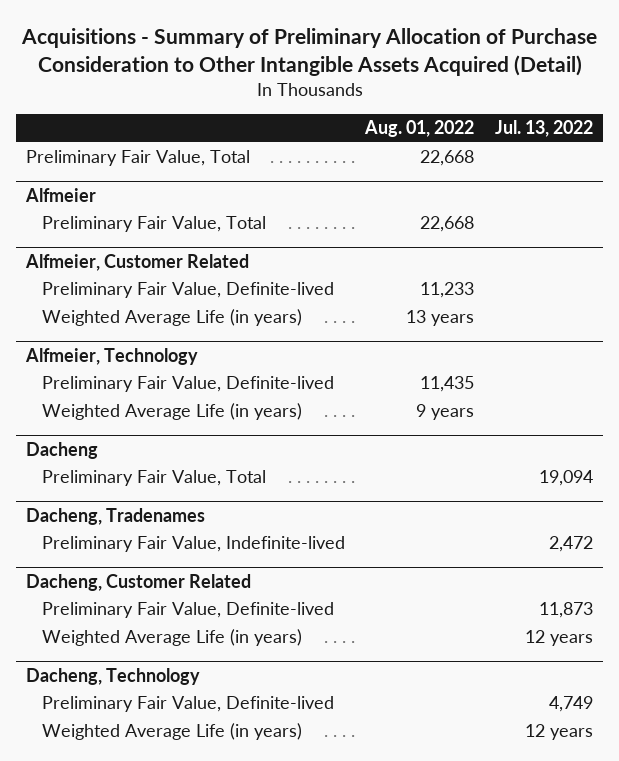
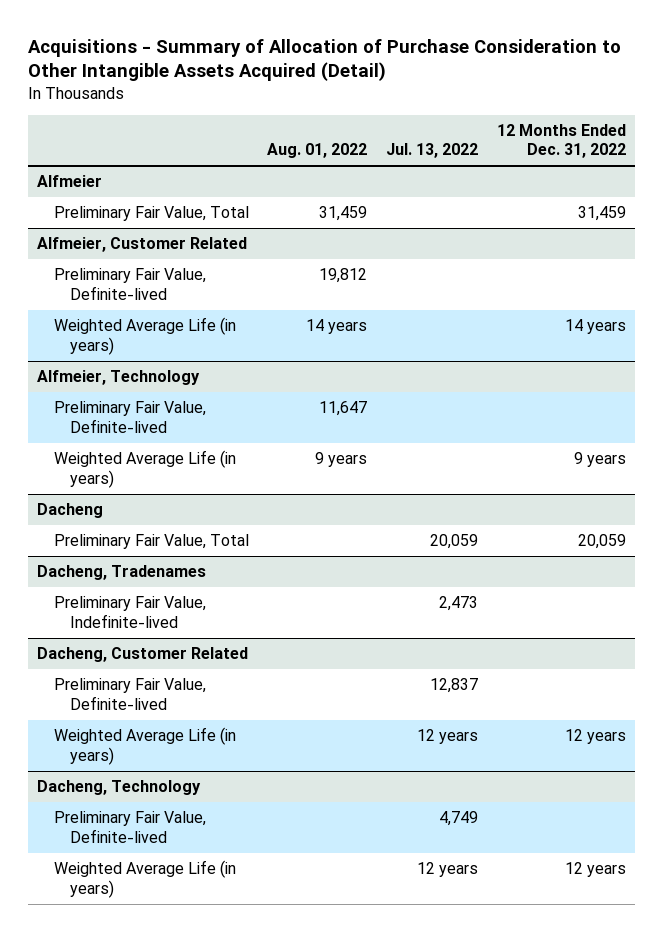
- Acquisitions - Summary of Preliminary Allocation of Purchase Consideration to Other Intangible Assets Acquired (Detail)
+ Acquisitions - Summary of Allocation of Purchase Consideration to Other Intangible Assets Acquired (Detail)
- | Aug. 01, 2022 | Jul. 13, 2022
+ | Aug. 01, 2022 | Jul. 13, 2022 | 12 Months Ended Dec. 31, 2022
- Preliminary Fair Value, Total | 22,668 |
@ Alfmeier
- Preliminary Fair Value, Total | 22,668 |
+ Preliminary Fair Value, Total | 31,459 | | 31,459
@ Alfmeier, Customer Related
- Preliminary Fair Value, Definite-lived | 11,233 |
- Weighted Average Life (in years) | 13 years |
+ Preliminary Fair Value, Definite-lived | 19,812 | |
+ Weighted Average Life (in years) | 14 years | | 14 years
@ Alfmeier, Technology
- Preliminary Fair Value, Definite-lived | 11,435 |
+ Preliminary Fair Value, Definite-lived | 11,647 | |
@ Dacheng
- Preliminary Fair Value, Total | | 19,094
+ Preliminary Fair Value, Total | | 20,059 | 20,059
@ Dacheng, Tradenames
- Preliminary Fair Value, Indefinite-lived | | 2,472
+ Preliminary Fair Value, Indefinite-lived | | 2,473 |
@ Dacheng, Customer Related
- Preliminary Fair Value, Definite-lived | | 11,873
+ Preliminary Fair Value, Definite-lived | | 12,837 |

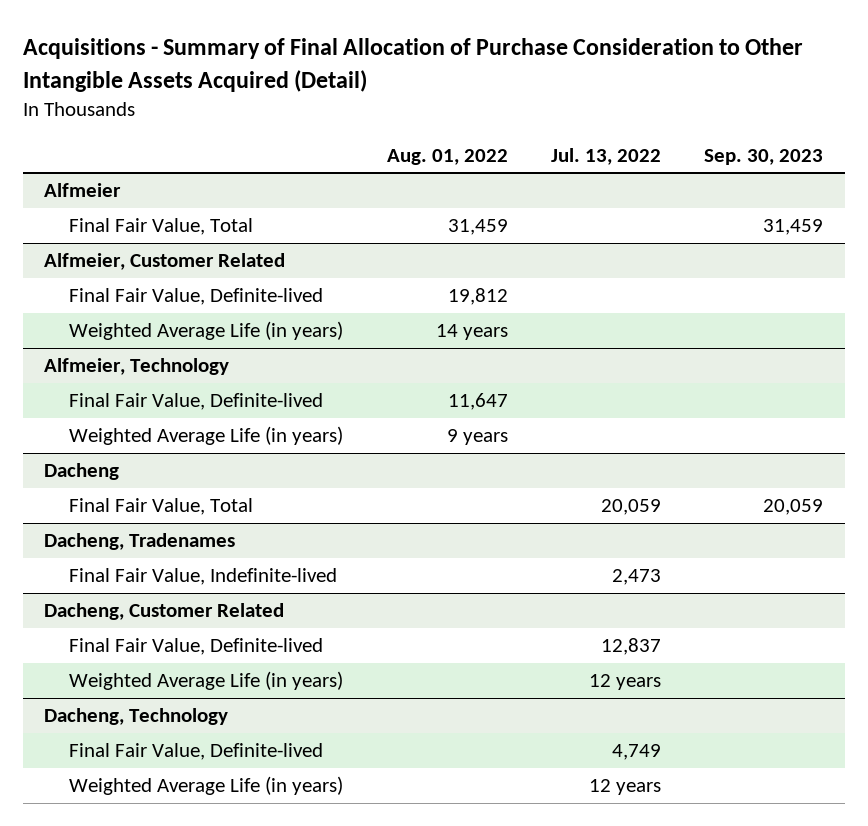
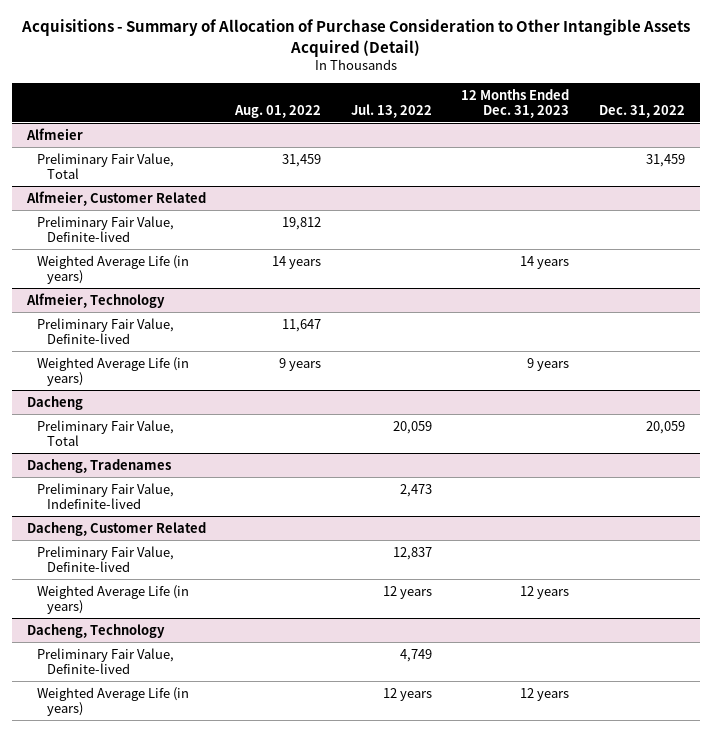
- Acquisitions - Summary of Final Allocation of Purchase Consideration to Other Intangible Assets Acquired (Detail)
+ Acquisitions - Summary of Allocation of Purchase Consideration to Other Intangible Assets Acquired (Detail)
- | Aug. 01, 2022 | Jul. 13, 2022 | Sep. 30, 2023
+ | Aug. 01, 2022 | Jul. 13, 2022 | 12 Months Ended Dec. 31, 2023 | Dec. 31, 2022
@ Alfmeier
- Final Fair Value, Total | 31,459 | | 31,459
+ Preliminary Fair Value, Total | 31,459 | | | 31,459
@ Alfmeier, Customer Related
- Final Fair Value, Definite-lived | 19,812 | |
+ Preliminary Fair Value, Definite-lived | 19,812 | | |
@ Alfmeier, Technology
- Final Fair Value, Definite-lived | 11,647 | |
+ Preliminary Fair Value, Definite-lived | 11,647 | | |
@ Dacheng
- Final Fair Value, Total | | 20,059 | 20,059
+ Preliminary Fair Value, Total | | 20,059 | | 20,059
@ Dacheng, Tradenames
- Final Fair Value, Indefinite-lived | | 2,473 |
+ Preliminary Fair Value, Indefinite-lived | | 2,473 | |
@ Dacheng, Customer Related
- Final Fair Value, Definite-lived | | 12,837 |
+ Preliminary Fair Value, Definite-lived | | 12,837 | |
@ Dacheng, Technology
- Final Fair Value, Definite-lived | | 4,749 |
+ Preliminary Fair Value, Definite-lived | | 4,749 | |

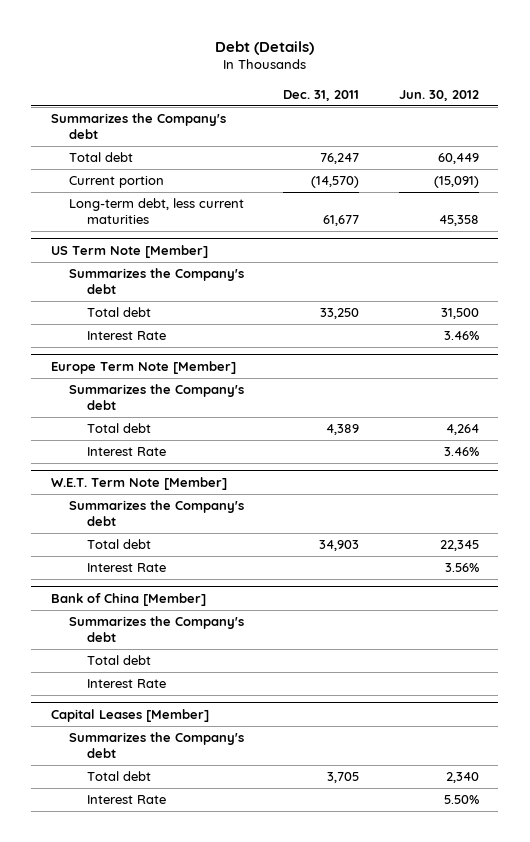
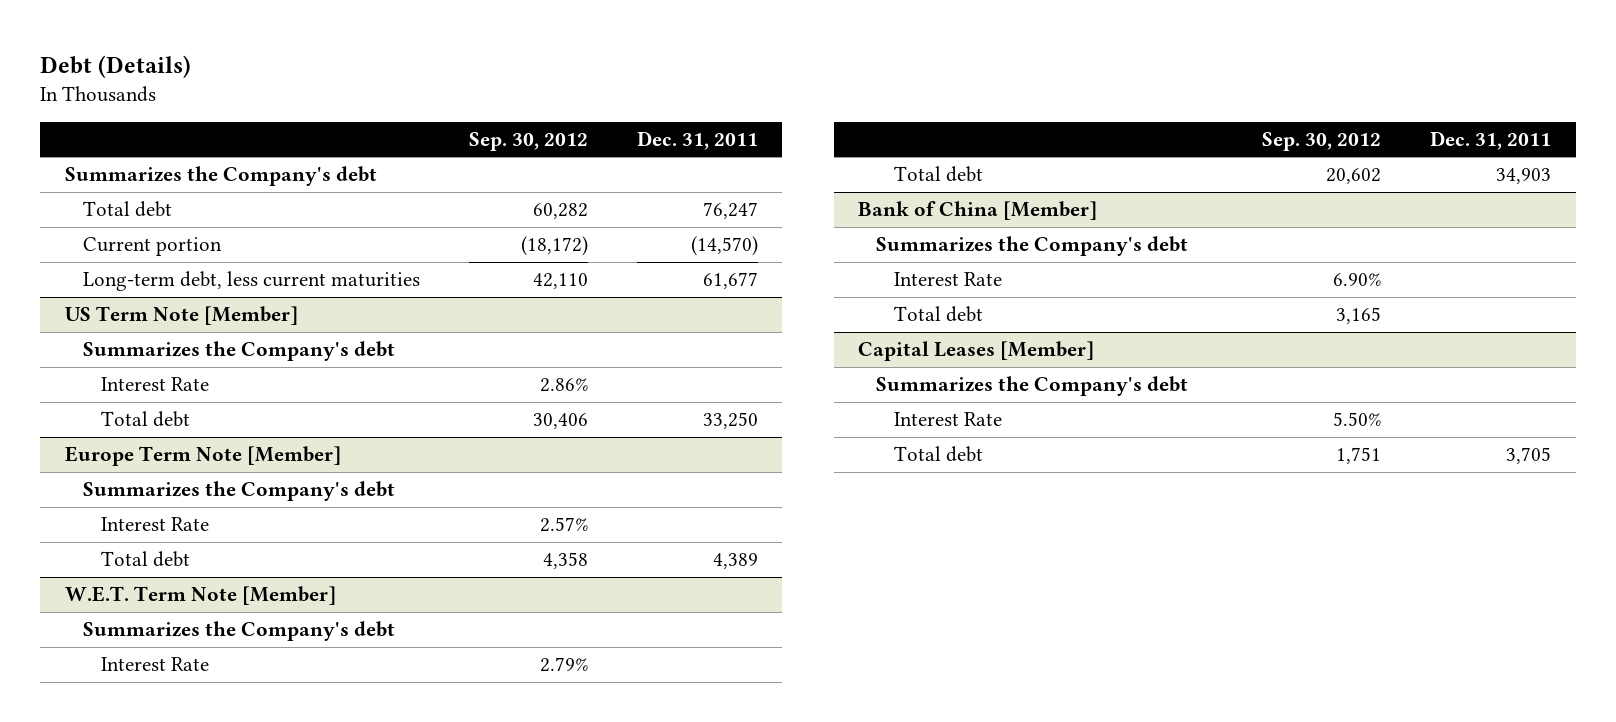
- | Dec. 31, 2011 | Jun. 30, 2012
+ | Sep. 30, 2012 | Dec. 31, 2011
@ US Term Note [Member]
moved down: Total debt | 30,406 | 33,250
@ Europe Term Note [Member]
moved down: Total debt | 4,358 | 4,389
@ W.E.T. Term Note [Member]
moved down: Total debt | 20,602 | 34,903
@ Bank of China [Member]
moved down: Total debt | 3,165 |
@ Capital Leases [Member]
moved down: Total debt | 1,751 | 3,705

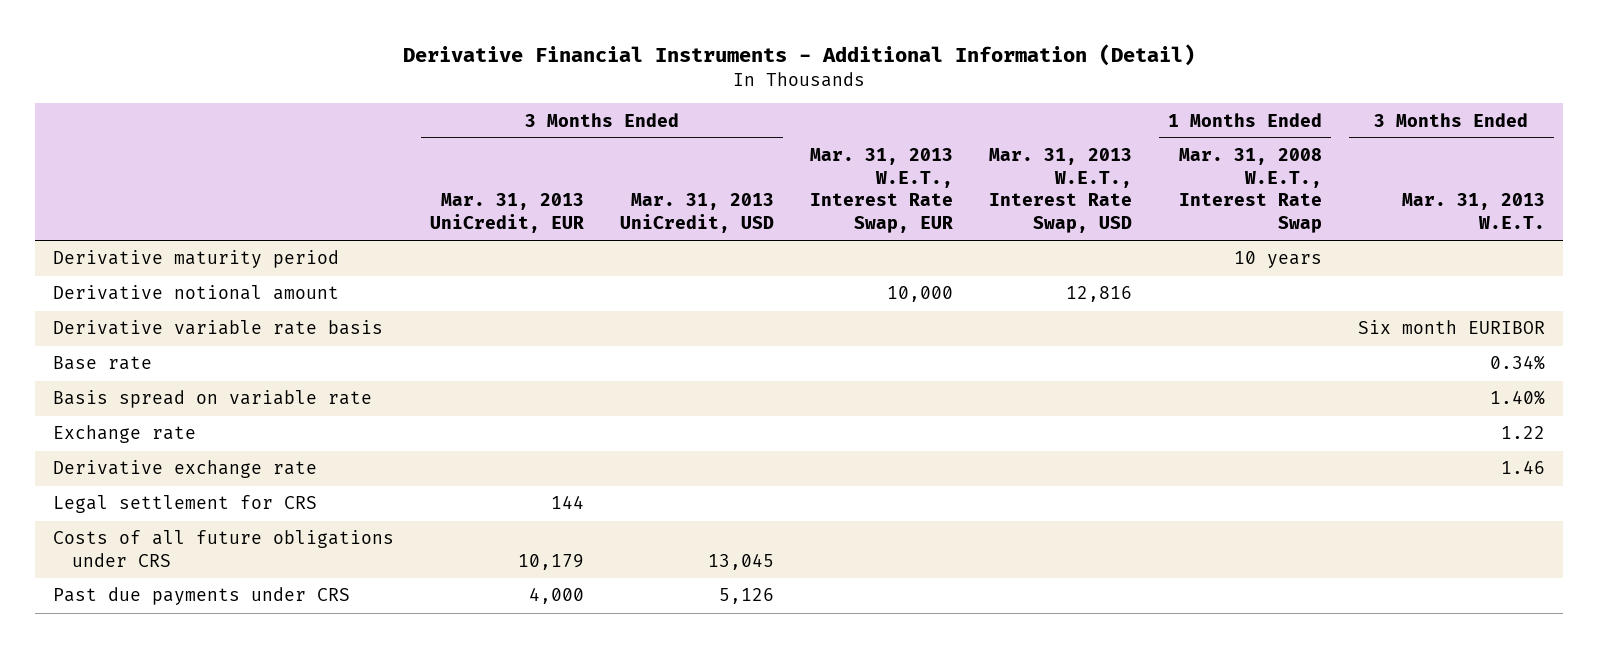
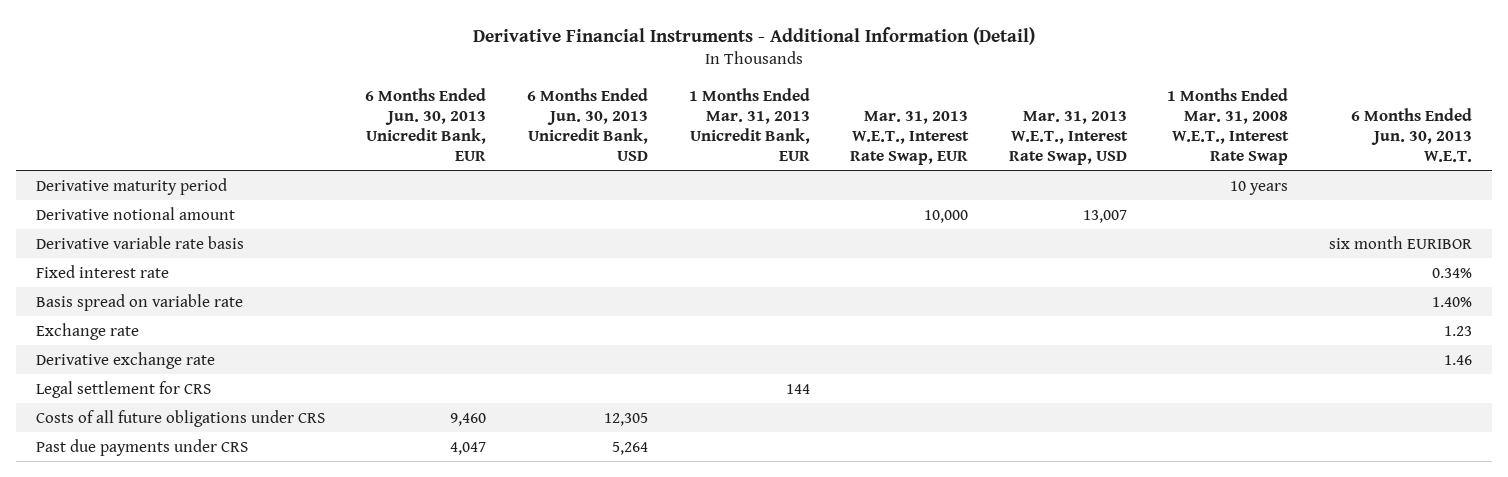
- | 3 Months Ended Mar. 31, 2013 UniCredit, EUR | 3 Months Ended Mar. 31, 2013 UniCredit, USD | Mar. 31, 2013 W.E.T., Interest Rate Swap, EUR | Mar. 31, 2013 W.E.T., Interest Rate Swap, USD | 1 Months Ended Mar. 31, 2008 W.E.T., Interest Rate Swap | 3 Months Ended Mar. 31, 2013 W.E.T.
+ | 6 Months Ended Jun. 30, 2013 Unicredit Bank, EUR | 6 Months Ended Jun. 30, 2013 Unicredit Bank, USD | 1 Months Ended Mar. 31, 2013 Unicredit Bank, EUR | Mar. 31, 2013 W.E.T., Interest Rate Swap, EUR | Mar. 31, 2013 W.E.T., Interest Rate Swap, USD | 1 Months Ended Mar. 31, 2008 W.E.T., Interest Rate Swap | 6 Months Ended Jun. 30, 2013 W.E.T.
- Derivative notional amount | | | 10,000 | 12,816 | |
+ Derivative notional amount | | | | 10,000 | 13,007 | |
- Base rate | | | | | | 0.34%
+ Fixed interest rate | | | | | | | 0.34%

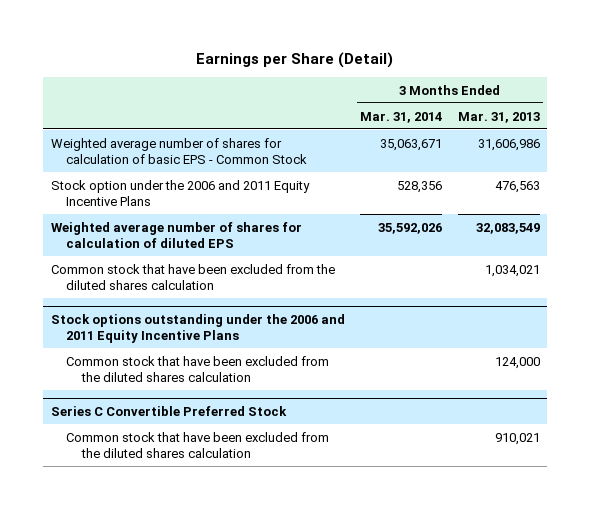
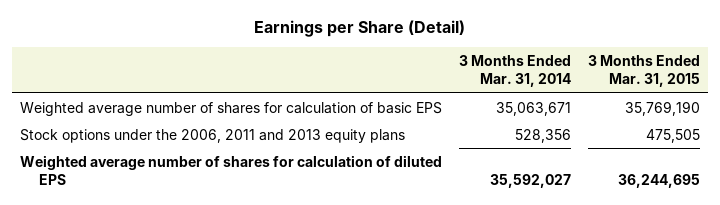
- | 3 Months Ended Mar. 31, 2014 | 3 Months Ended Mar. 31, 2013
+ | 3 Months Ended Mar. 31, 2014 | 3 Months Ended Mar. 31, 2015
- Weighted average number of shares for calculation of basic EPS - Common Stock | 35,063,671 | 31,606,986
- Stock option under the 2006 and 2011 Equity Incentive Plans | 528,356 | 476,563
- Weighted average number of shares for calculation of diluted EPS | 35,592,026 | 32,083,549
- Common stock that have been excluded from the diluted shares calculation | | 1,034,021
- Stock options outstanding under the 2006 and 2011 Equity Incentive Plans
- Common stock that have been excluded from the diluted shares calculation | | 124,000
- Series C Convertible Preferred Stock
- Common stock that have been excluded from the diluted shares calculation | | 910,021
+ Weighted average number of shares for calculation of basic EPS | 35,063,671 | 35,769,190
+ Stock options under the 2006, 2011 and 2013 equity plans | 528,356 | 475,505
+ Weighted average number of shares for calculation of diluted EPS | 35,592,027 | 36,244,695

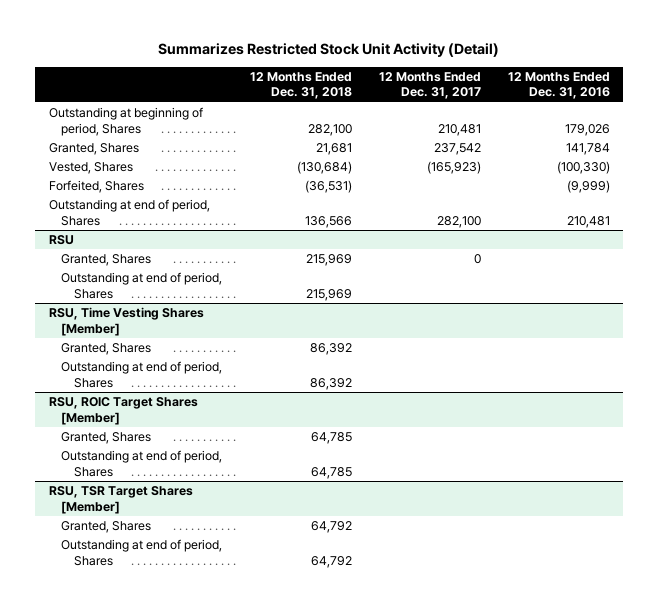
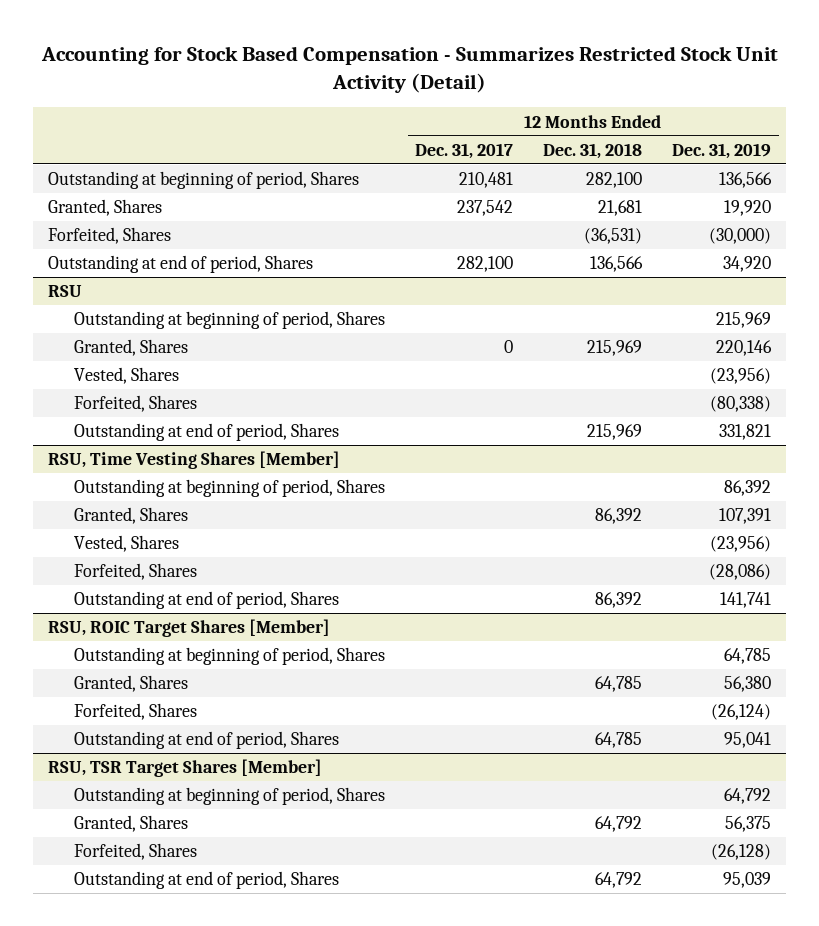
- Summarizes Restricted Stock Unit Activity (Detail)
+ Accounting for Stock Based Compensation - Summarizes Restricted Stock Unit Activity (Detail)
- | 12 Months Ended Dec. 31, 2018 | 12 Months Ended Dec. 31, 2017 | 12 Months Ended Dec. 31, 2016
+ | 12 Months Ended Dec. 31, 2017 | 12 Months Ended Dec. 31, 2018 | 12 Months Ended Dec. 31, 2019
- Vested, Shares | (130,684) | (165,923) | (100,330)
@ RSU
+ Outstanding at beginning of period, Shares | | | 215,969
+ Vested, Shares | | | (23,956)
+ Forfeited, Shares | | | (80,338)
@ RSU, Time Vesting Shares [Member]
+ Outstanding at beginning of period, Shares | | | 86,392
+ Vested, Shares | | | (23,956)
+ Forfeited, Shares | | | (28,086)
@ RSU, ROIC Target Shares [Member]
+ Outstanding at beginning of period, Shares | | | 64,785
+ Forfeited, Shares | | | (26,124)
@ RSU, TSR Target Shares [Member]
+ Outstanding at beginning of period, Shares | | | 64,792
+ Forfeited, Shares | | | (26,128)

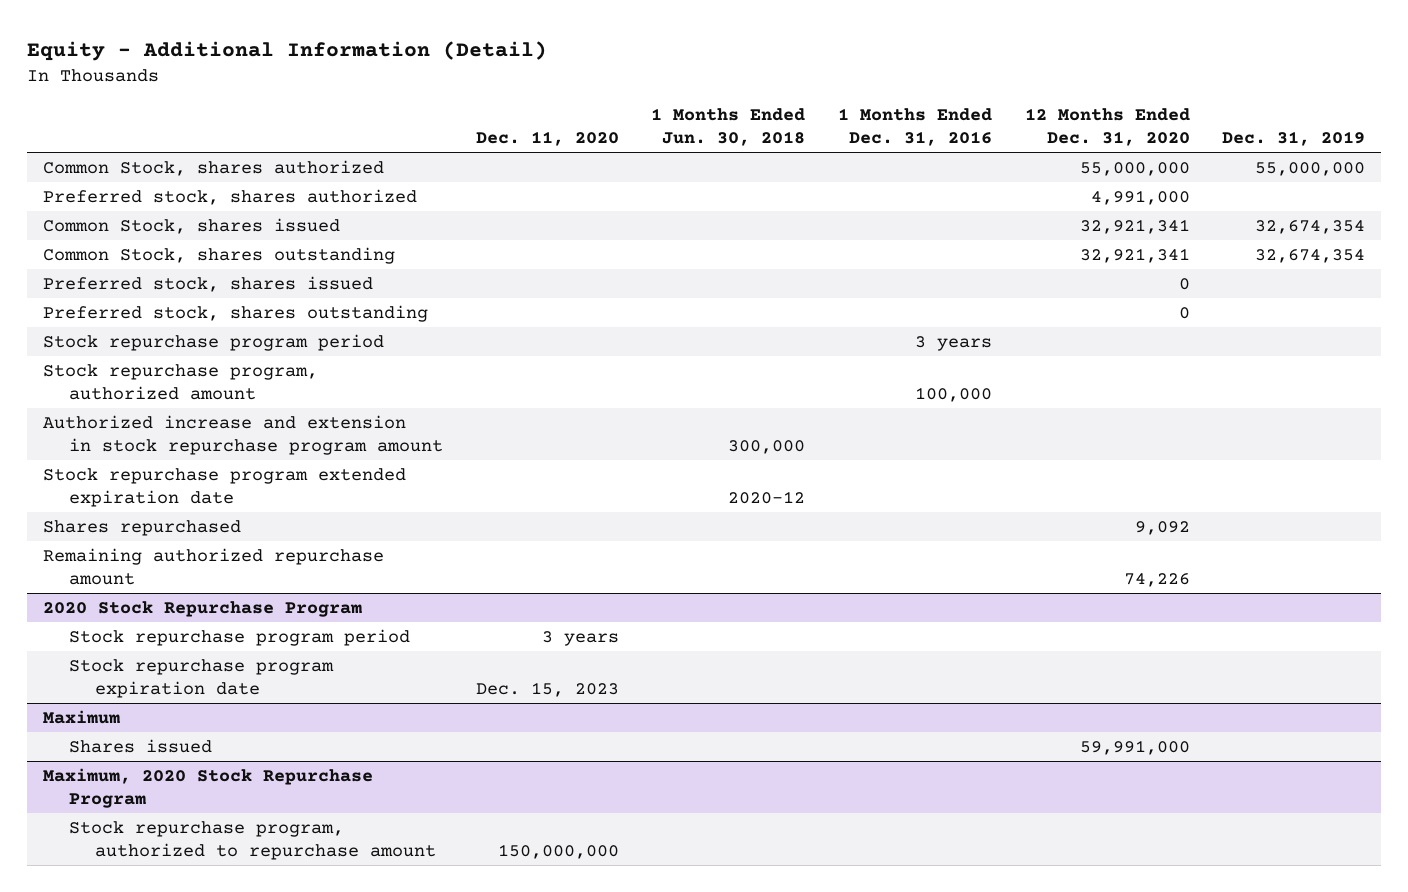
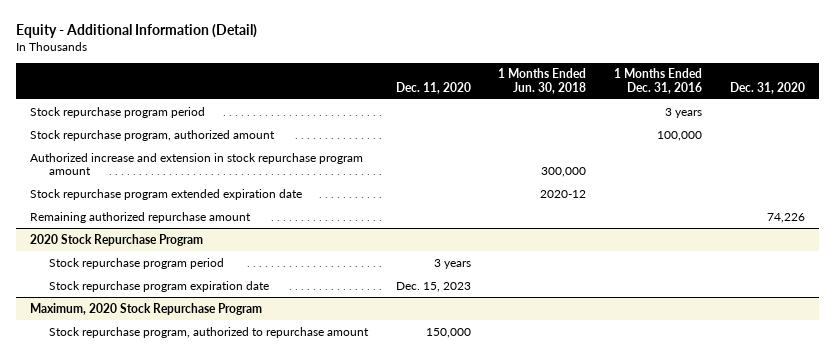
- | Dec. 11, 2020 | 1 Months Ended Jun. 30, 2018 | 1 Months Ended Dec. 31, 2016 | 12 Months Ended Dec. 31, 2020 | Dec. 31, 2019
+ | Dec. 11, 2020 | 1 Months Ended Jun. 30, 2018 | 1 Months Ended Dec. 31, 2016 | Dec. 31, 2020
- Common Stock, shares authorized | | | | 55,000,000 | 55,000,000
- Preferred stock, shares authorized | | | | 4,991,000 |
- Common Stock, shares issued | | | | 32,921,341 | 32,674,354
- Common Stock, shares outstanding | | | | 32,921,341 | 32,674,354
- Preferred stock, shares issued | | | | 0 |
- Preferred stock, shares outstanding | | | | 0 |
- Shares repurchased | | | | 9,092 |
- Maximum
- Shares issued | | | | 59,991,000 |
@ Maximum, 2020 Stock Repurchase Program
- Stock repurchase program, authorized to repurchase amount | 150,000,000 | | | |
+ Stock repurchase program, authorized to repurchase amount | 150,000 | | |

